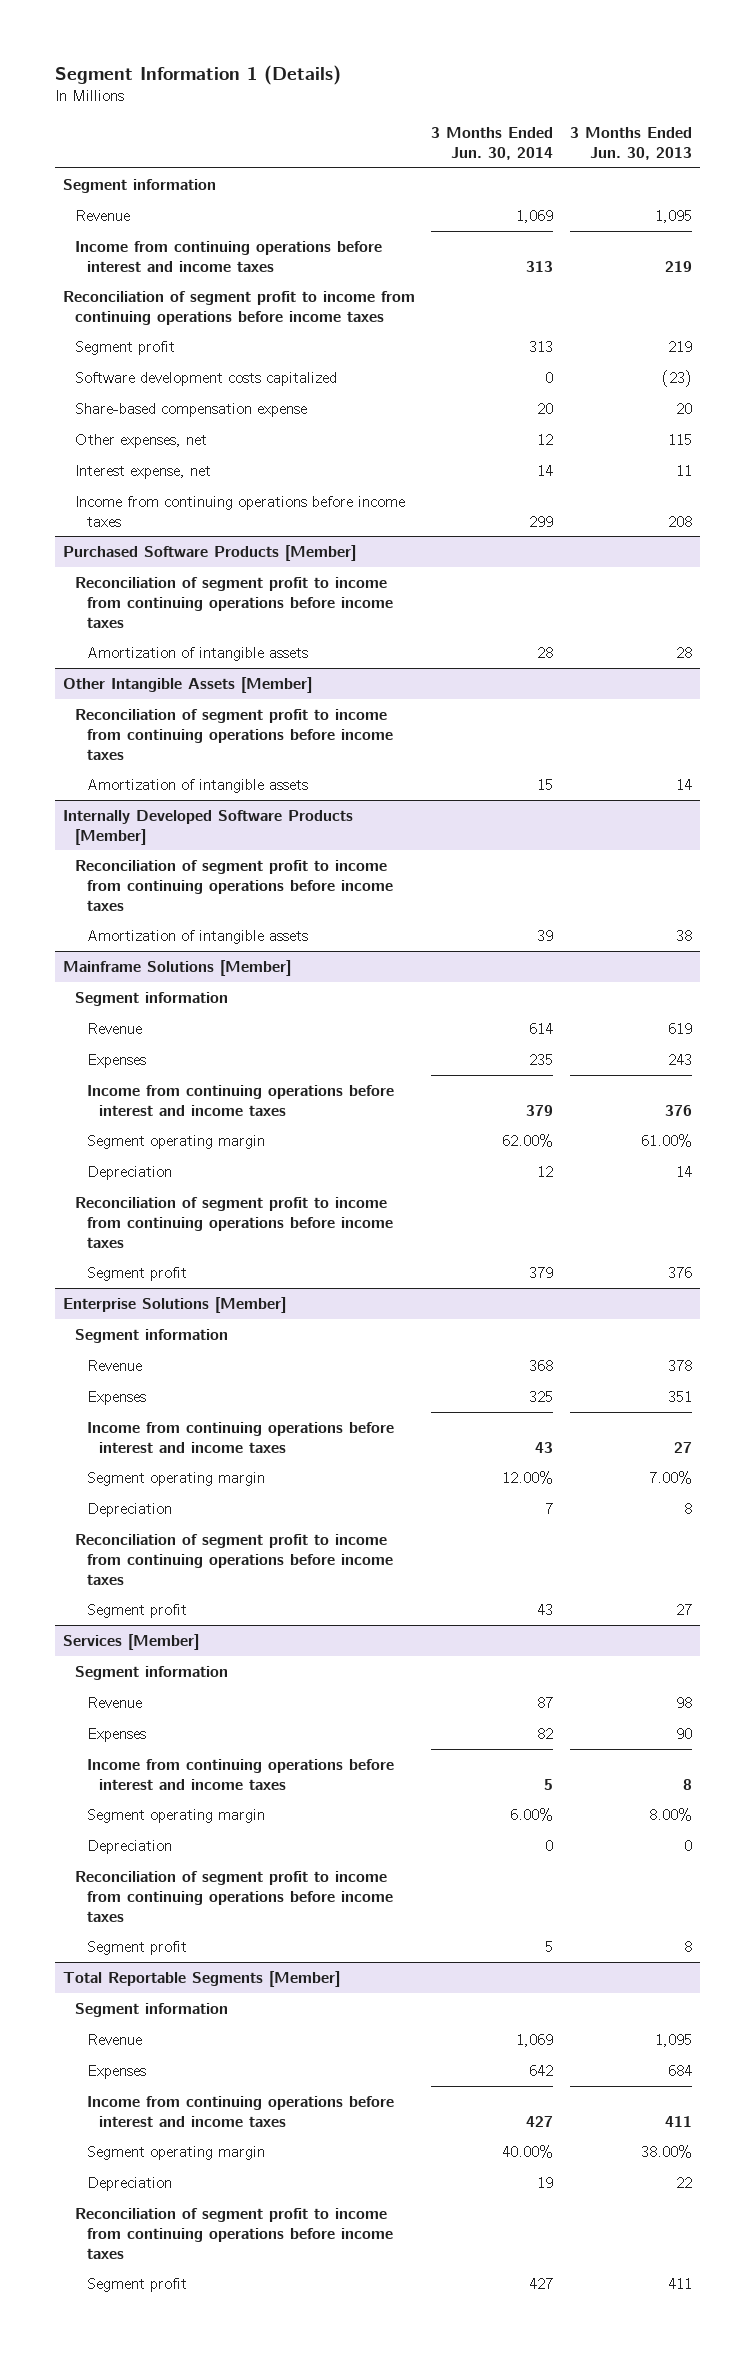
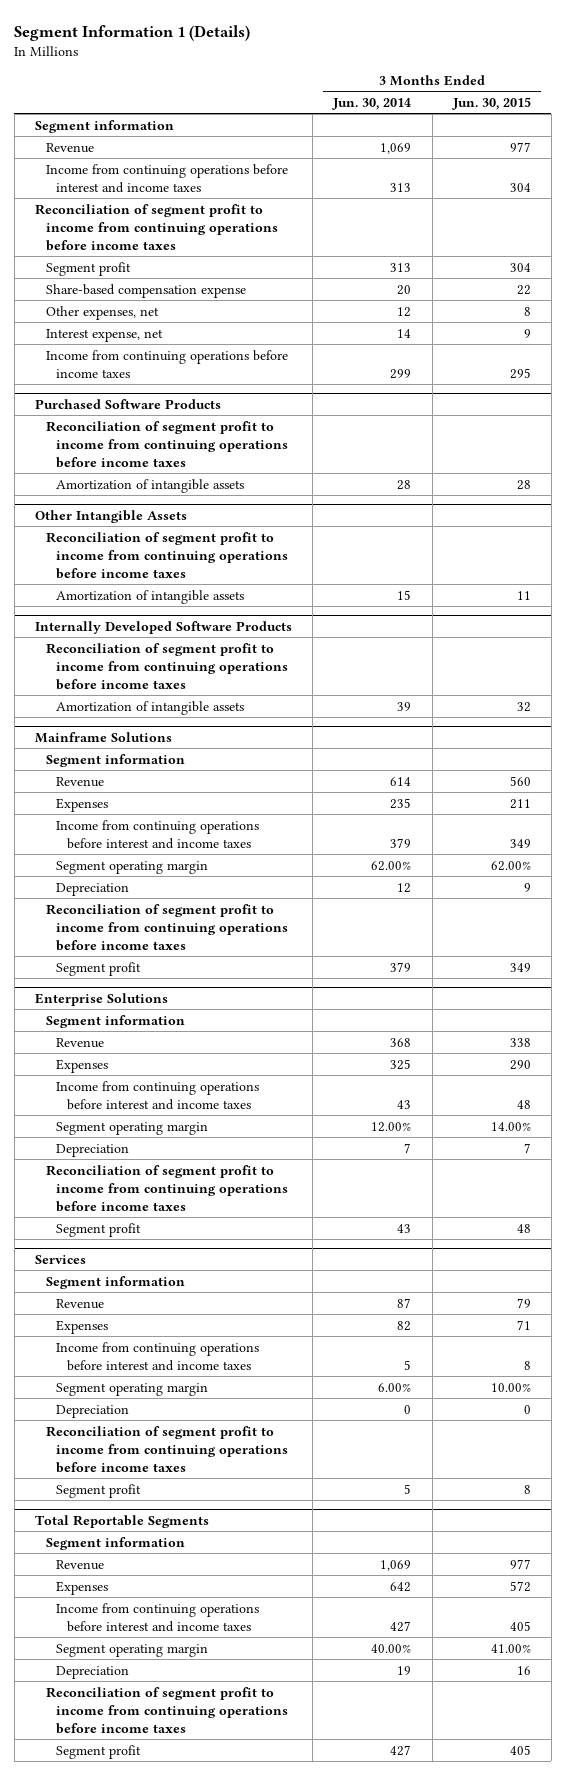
- | 3 Months Ended Jun. 30, 2014 | 3 Months Ended Jun. 30, 2013
+ | 3 Months Ended Jun. 30, 2014 | 3 Months Ended Jun. 30, 2015
- Software development costs capitalized | 0 | (23)
- Purchased Software Products [Member]
+ Purchased Software Products
- Other Intangible Assets [Member]
+ Other Intangible Assets
- Internally Developed Software Products [Member]
+ Internally Developed Software Products
- Mainframe Solutions [Member]
+ Mainframe Solutions
- Enterprise Solutions [Member]
+ Enterprise Solutions
- Services [Member]
+ Services
- Total Reportable Segments [Member]
+ Total Reportable Segments

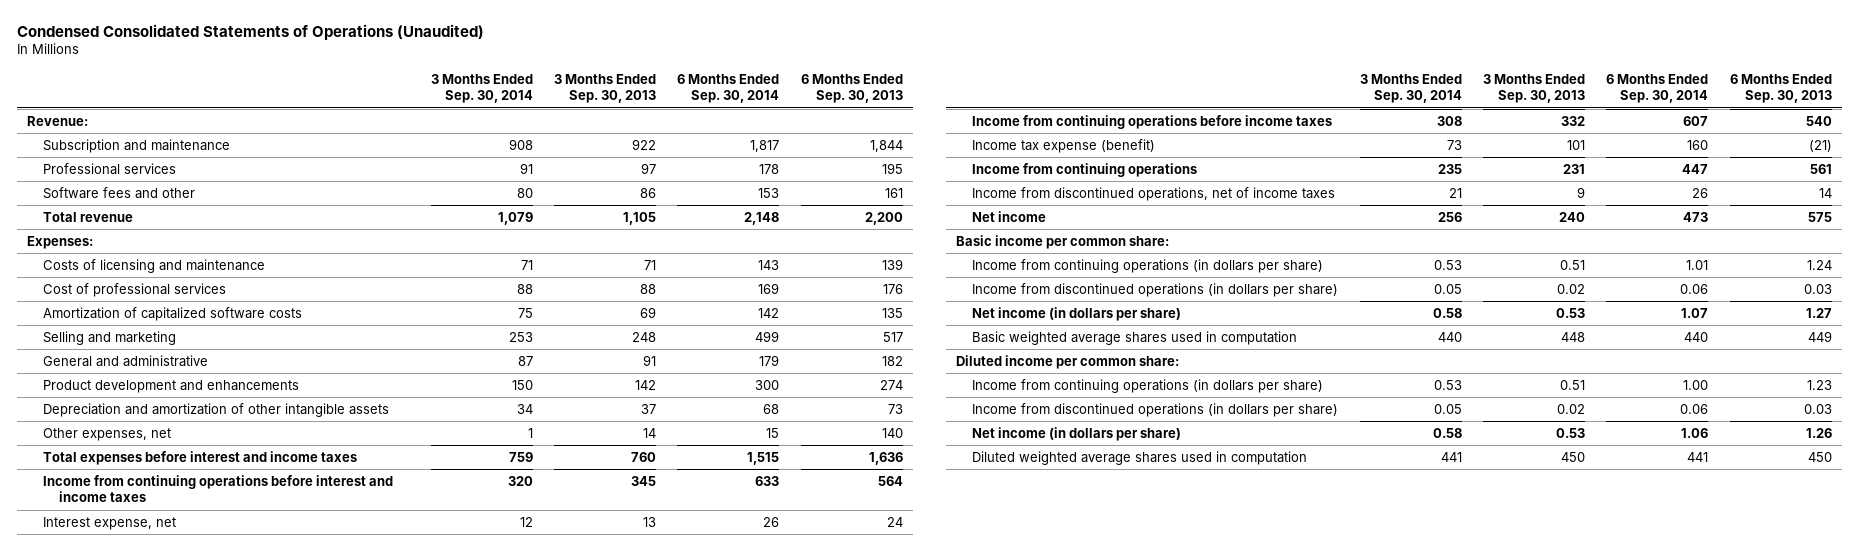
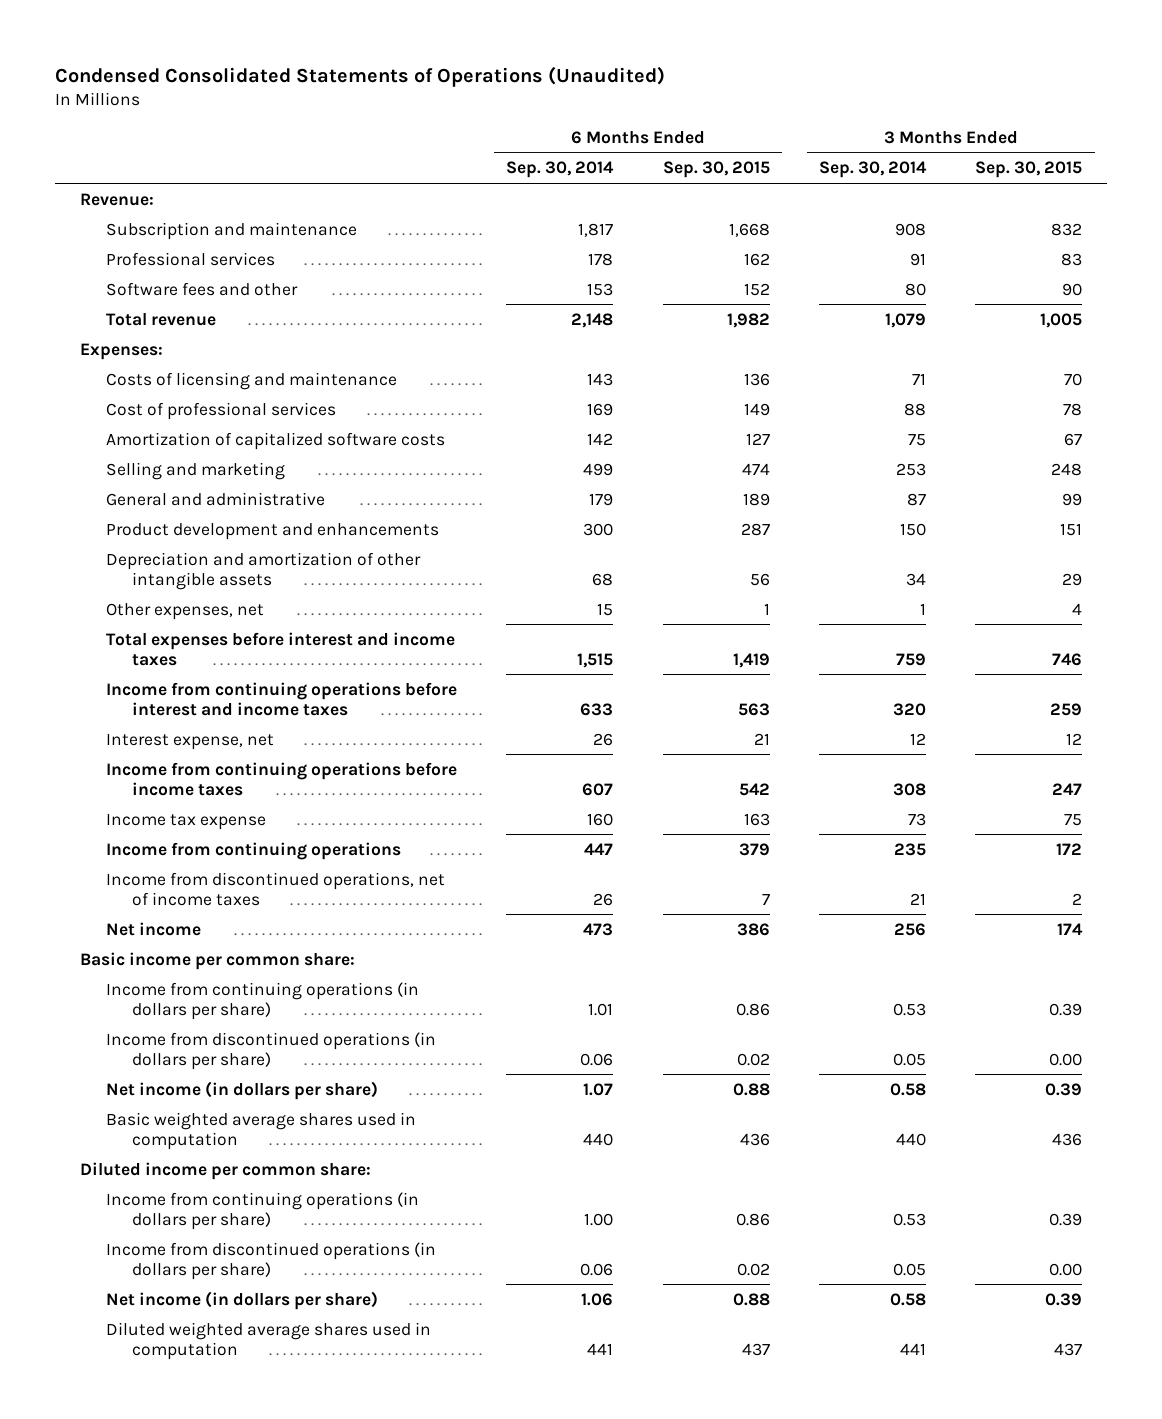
- | 3 Months Ended Sep. 30, 2014 | 3 Months Ended Sep. 30, 2013 | 6 Months Ended Sep. 30, 2014 | 6 Months Ended Sep. 30, 2013
+ | 6 Months Ended Sep. 30, 2014 | 6 Months Ended Sep. 30, 2015 | 3 Months Ended Sep. 30, 2014 | 3 Months Ended Sep. 30, 2015
- Income tax expense (benefit) | 73 | 101 | 160 | (21)
+ Income tax expense | 160 | 163 | 73 | 75

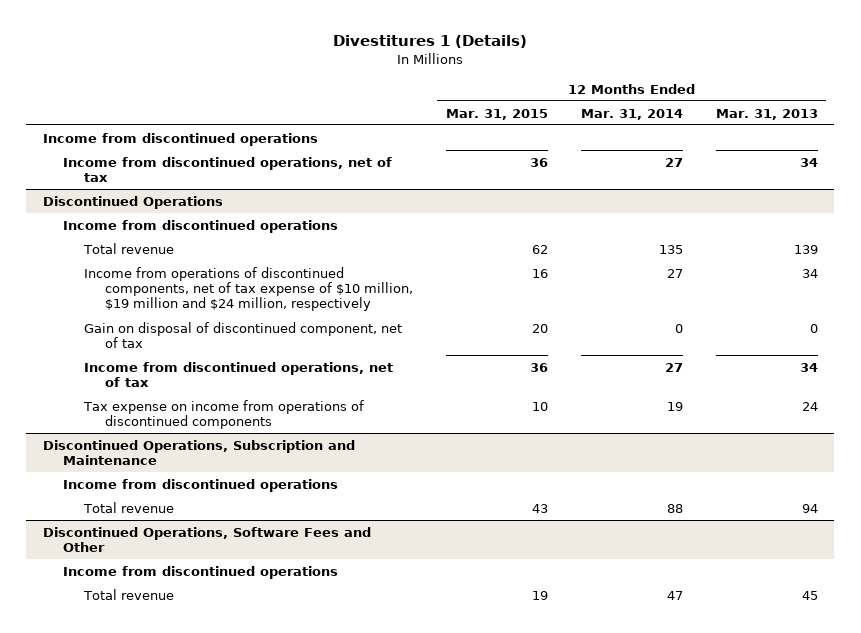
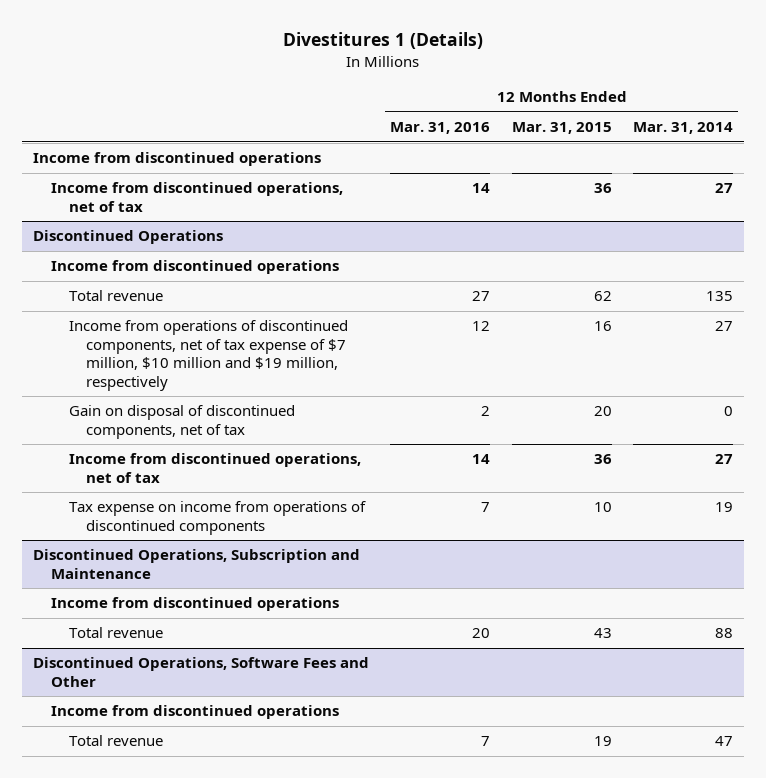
- | 12 Months Ended Mar. 31, 2015 | 12 Months Ended Mar. 31, 2014 | 12 Months Ended Mar. 31, 2013
+ | 12 Months Ended Mar. 31, 2016 | 12 Months Ended Mar. 31, 2015 | 12 Months Ended Mar. 31, 2014
@ Discontinued Operations
- Income from operations of discontinued components, net of tax expense of $10 million, $19 million and $24 million, respectively | 16 | 27 | 34
- Gain on disposal of discontinued component, net of tax | 20 | 0 | 0
+ Income from operations of discontinued components, net of tax expense of $7 million, $10 million and $19 million, respectively | 12 | 16 | 27
+ Gain on disposal of discontinued components, net of tax | 2 | 20 | 0

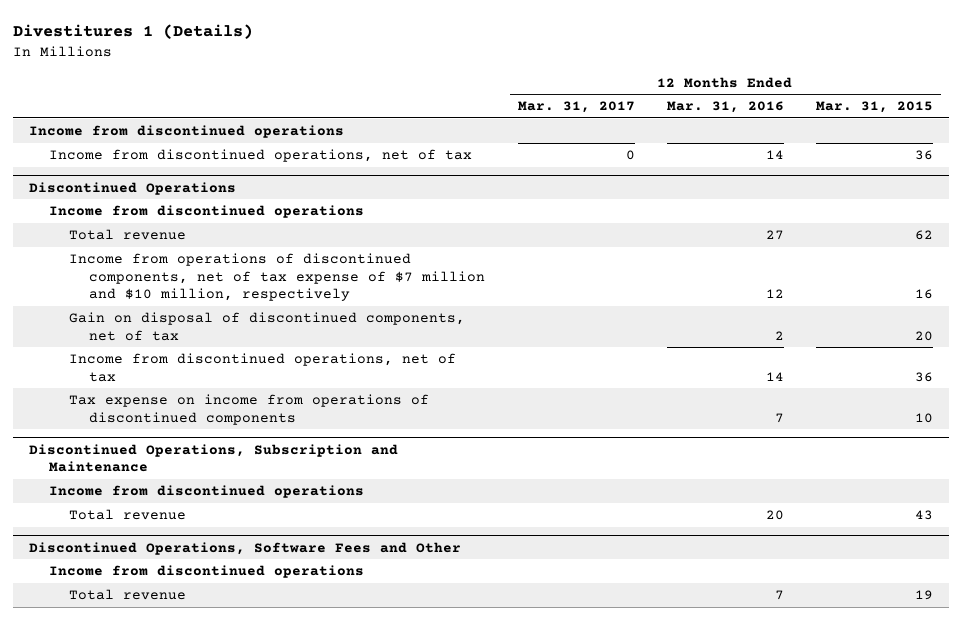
- | 12 Months Ended Mar. 31, 2016 | 12 Months Ended Mar. 31, 2015 | 12 Months Ended Mar. 31, 2014
+ | 12 Months Ended Mar. 31, 2017 | 12 Months Ended Mar. 31, 2016 | 12 Months Ended Mar. 31, 2015
@ Discontinued Operations
- Income from operations of discontinued components, net of tax expense of $7 million, $10 million and $19 million, respectively | 12 | 16 | 27
+ Income from operations of discontinued components, net of tax expense of $7 million and $10 million, respectively | | 12 | 16

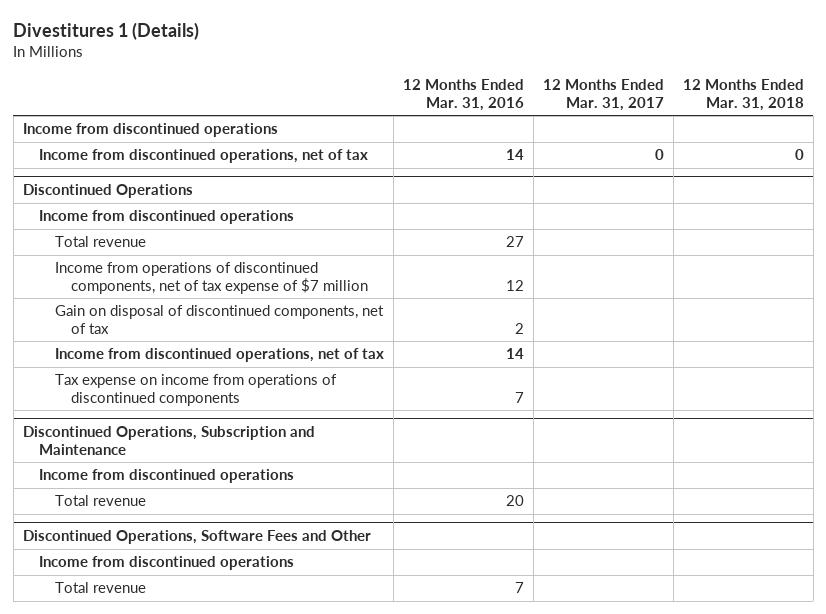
- | 12 Months Ended Mar. 31, 2017 | 12 Months Ended Mar. 31, 2016 | 12 Months Ended Mar. 31, 2015
+ | 12 Months Ended Mar. 31, 2016 | 12 Months Ended Mar. 31, 2017 | 12 Months Ended Mar. 31, 2018
@ Discontinued Operations
- Income from operations of discontinued components, net of tax expense of $7 million and $10 million, respectively | | 12 | 16
+ Income from operations of discontinued components, net of tax expense of $7 million | 12 | |

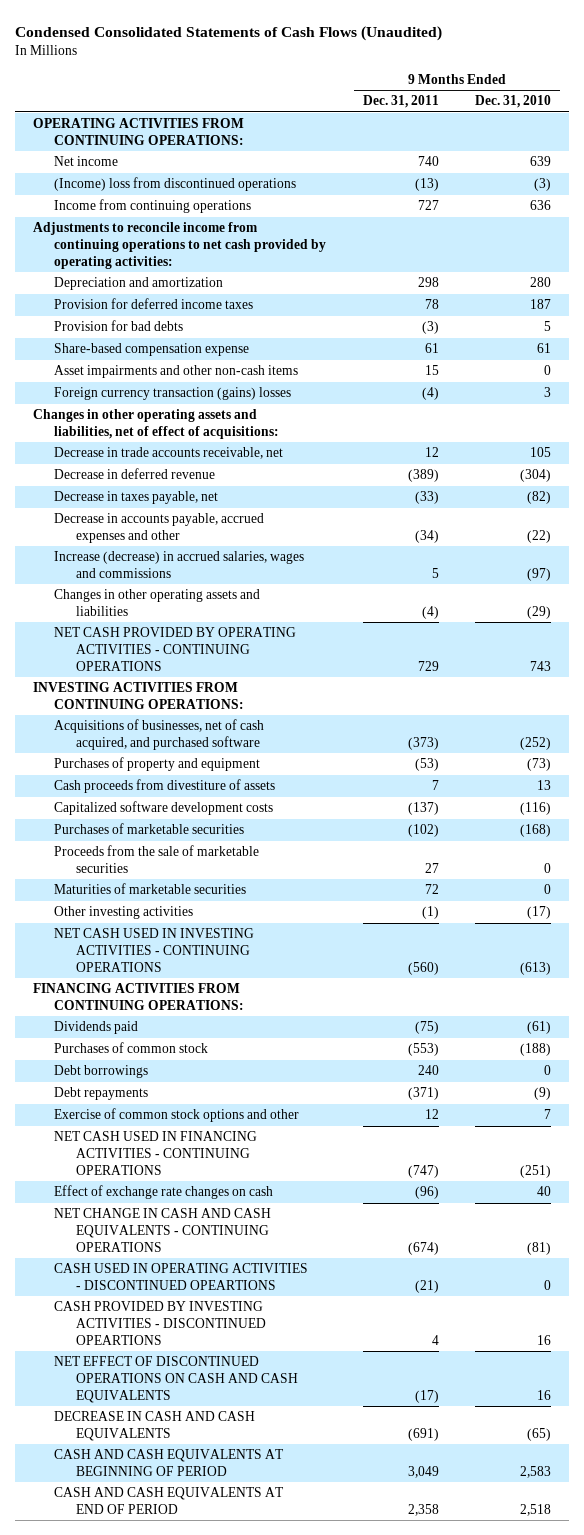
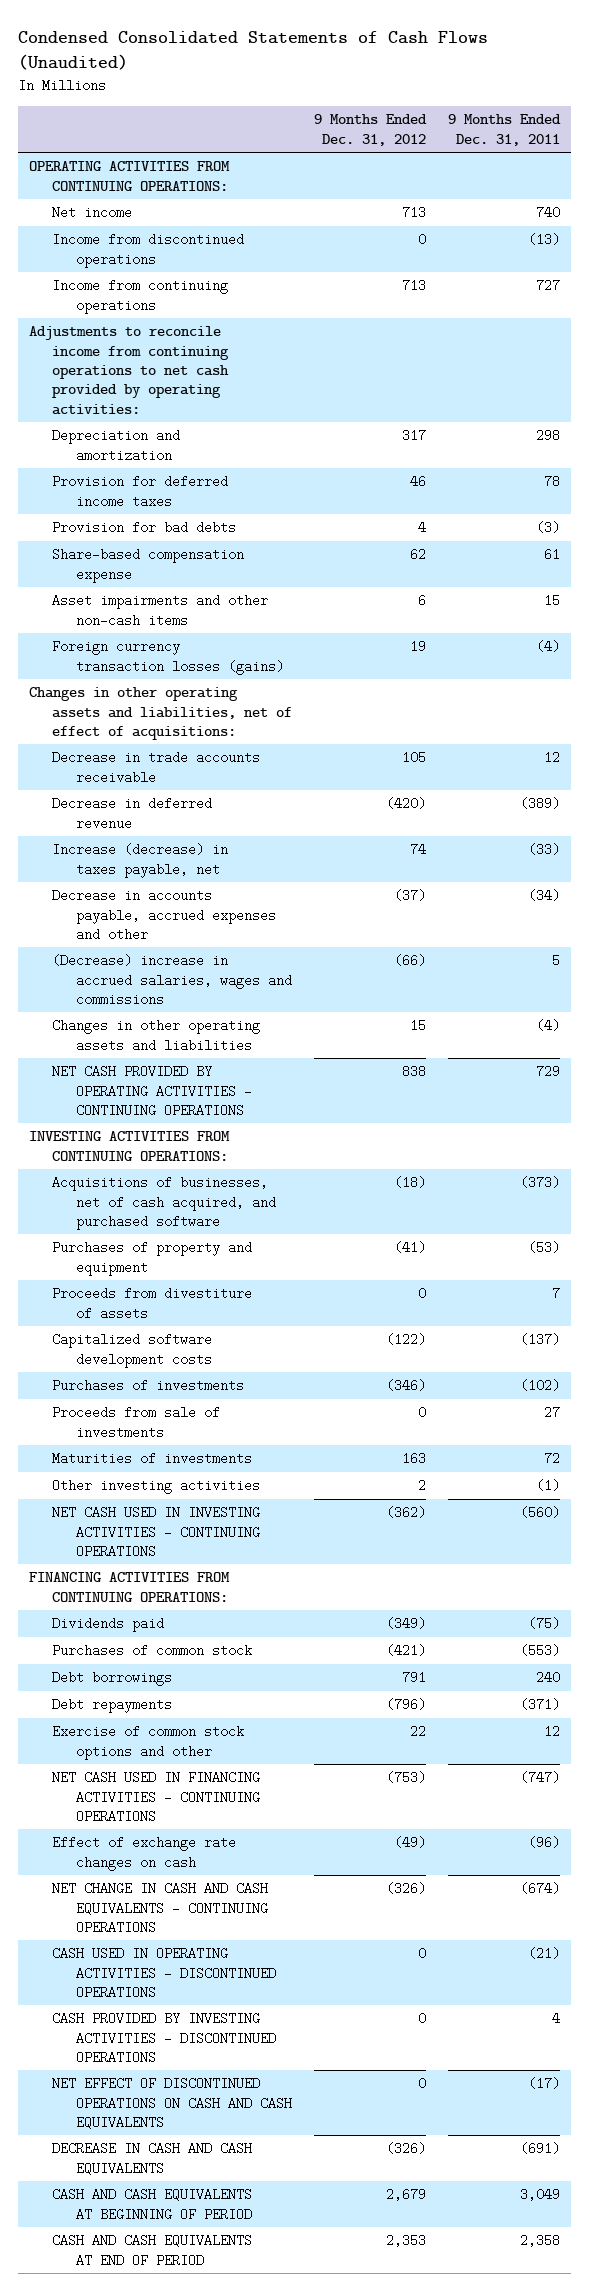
- | 9 Months Ended Dec. 31, 2011 | 9 Months Ended Dec. 31, 2010
+ | 9 Months Ended Dec. 31, 2012 | 9 Months Ended Dec. 31, 2011
- (Income) loss from discontinued operations | (13) | (3)
+ Income from discontinued operations | 0 | (13)
- Foreign currency transaction (gains) losses | (4) | 3
+ Foreign currency transaction losses (gains) | 19 | (4)
- Decrease in trade accounts receivable, net | 12 | 105
+ Decrease in trade accounts receivable | 105 | 12
- Decrease in taxes payable, net | (33) | (82)
+ Increase (decrease) in taxes payable, net | 74 | (33)
- Increase (decrease) in accrued salaries, wages and commissions | 5 | (97)
+ (Decrease) increase in accrued salaries, wages and commissions | (66) | 5
- Cash proceeds from divestiture of assets | 7 | 13
+ Proceeds from divestiture of assets | 0 | 7
- Purchases of marketable securities | (102) | (168)
- Proceeds from the sale of marketable securities | 27 | 0
- Maturities of marketable securities | 72 | 0
+ Purchases of investments | (346) | (102)
+ Proceeds from sale of investments | 0 | 27
+ Maturities of investments | 163 | 72
- CASH USED IN OPERATING ACTIVITIES - DISCONTINUED OPEARTIONS | (21) | 0
- CASH PROVIDED BY INVESTING ACTIVITIES - DISCONTINUED OPEARTIONS | 4 | 16
+ CASH USED IN OPERATING ACTIVITIES - DISCONTINUED OPERATIONS | 0 | (21)
+ CASH PROVIDED BY INVESTING ACTIVITIES - DISCONTINUED OPERATIONS | 0 | 4

